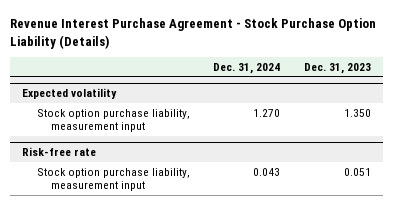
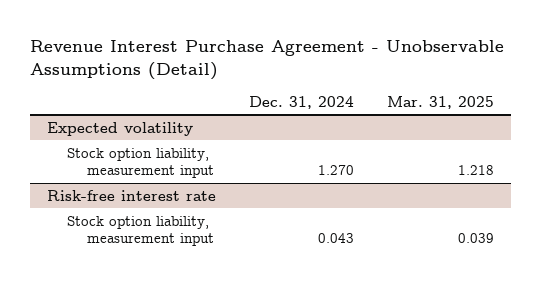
- Revenue Interest Purchase Agreement - Stock Purchase Option Liability (Details)
+ Revenue Interest Purchase Agreement - Unobservable Assumptions (Detail)
- | Dec. 31, 2024 | Dec. 31, 2023
+ | Dec. 31, 2024 | Mar. 31, 2025
@ Expected volatility
- Stock option purchase liability, measurement input | 1.270 | 1.350
- Risk-free rate
- Stock option purchase liability, measurement input | 0.043 | 0.051
@ Expected volatility
+ Stock option liability, measurement input | 1.270 | 1.218
+ Risk-free interest rate
+ Stock option liability, measurement input | 0.043 | 0.039

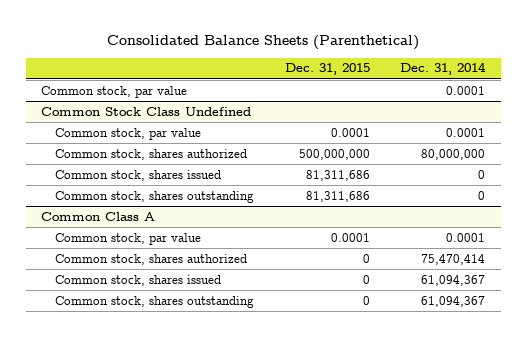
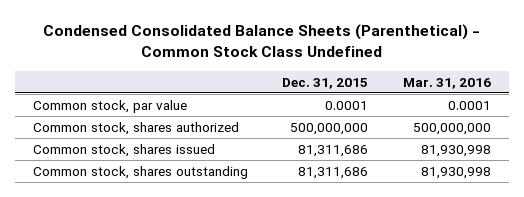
- Consolidated Balance Sheets (Parenthetical)
+ Condensed Consolidated Balance Sheets (Parenthetical) - Common Stock Class Undefined
- | Dec. 31, 2015 | Dec. 31, 2014
+ | Dec. 31, 2015 | Mar. 31, 2016
- Common stock, par value | | 0.0001
- Common Stock Class Undefined
- Common Class A
- Common stock, par value | 0.0001 | 0.0001
- Common stock, shares authorized | 0 | 75,470,414
- Common stock, shares issued | 0 | 61,094,367
- Common stock, shares outstanding | 0 | 61,094,367

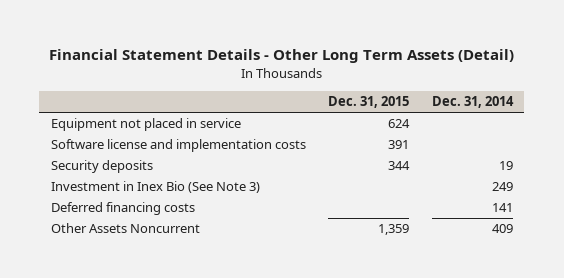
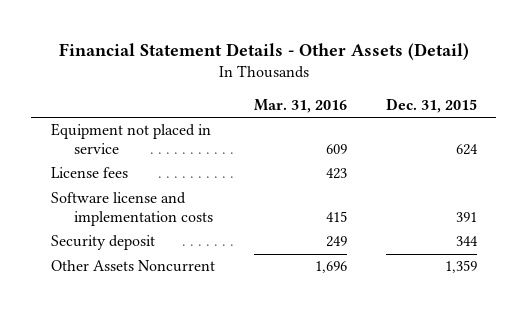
- Financial Statement Details - Other Long Term Assets (Detail)
+ Financial Statement Details - Other Assets (Detail)
- | Dec. 31, 2015 | Dec. 31, 2014
+ | Mar. 31, 2016 | Dec. 31, 2015
+ License fees | 423 |
- Security deposits | 344 | 19
- Investment in Inex Bio (See Note 3) | | 249
- Deferred financing costs | | 141
+ Security deposit | 249 | 344

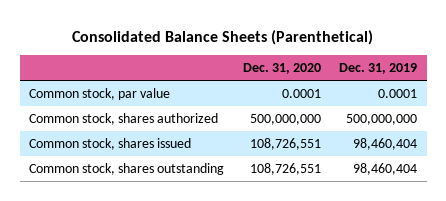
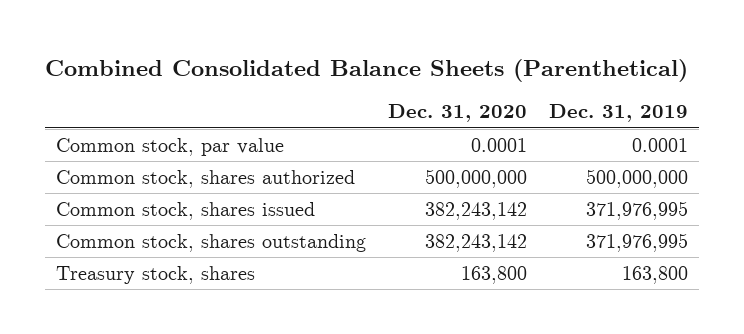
- Consolidated Balance Sheets (Parenthetical)
+ Combined Consolidated Balance Sheets (Parenthetical)
- Common stock, shares issued | 108,726,551 | 98,460,404
- Common stock, shares outstanding | 108,726,551 | 98,460,404
+ Common stock, shares issued | 382,243,142 | 371,976,995
+ Common stock, shares outstanding | 382,243,142 | 371,976,995
+ Treasury stock, shares | 163,800 | 163,800

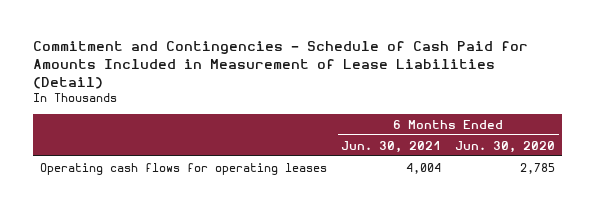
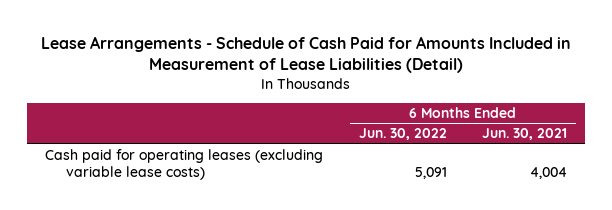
- Commitment and Contingencies - Schedule of Cash Paid for Amounts Included in Measurement of Lease Liabilities (Detail)
+ Lease Arrangements - Schedule of Cash Paid for Amounts Included in Measurement of Lease Liabilities (Detail)
- | 6 Months Ended Jun. 30, 2021 | 6 Months Ended Jun. 30, 2020
+ | 6 Months Ended Jun. 30, 2022 | 6 Months Ended Jun. 30, 2021
- Operating cash flows for operating leases | 4,004 | 2,785
+ Cash paid for operating leases (excluding variable lease costs) | 5,091 | 4,004

